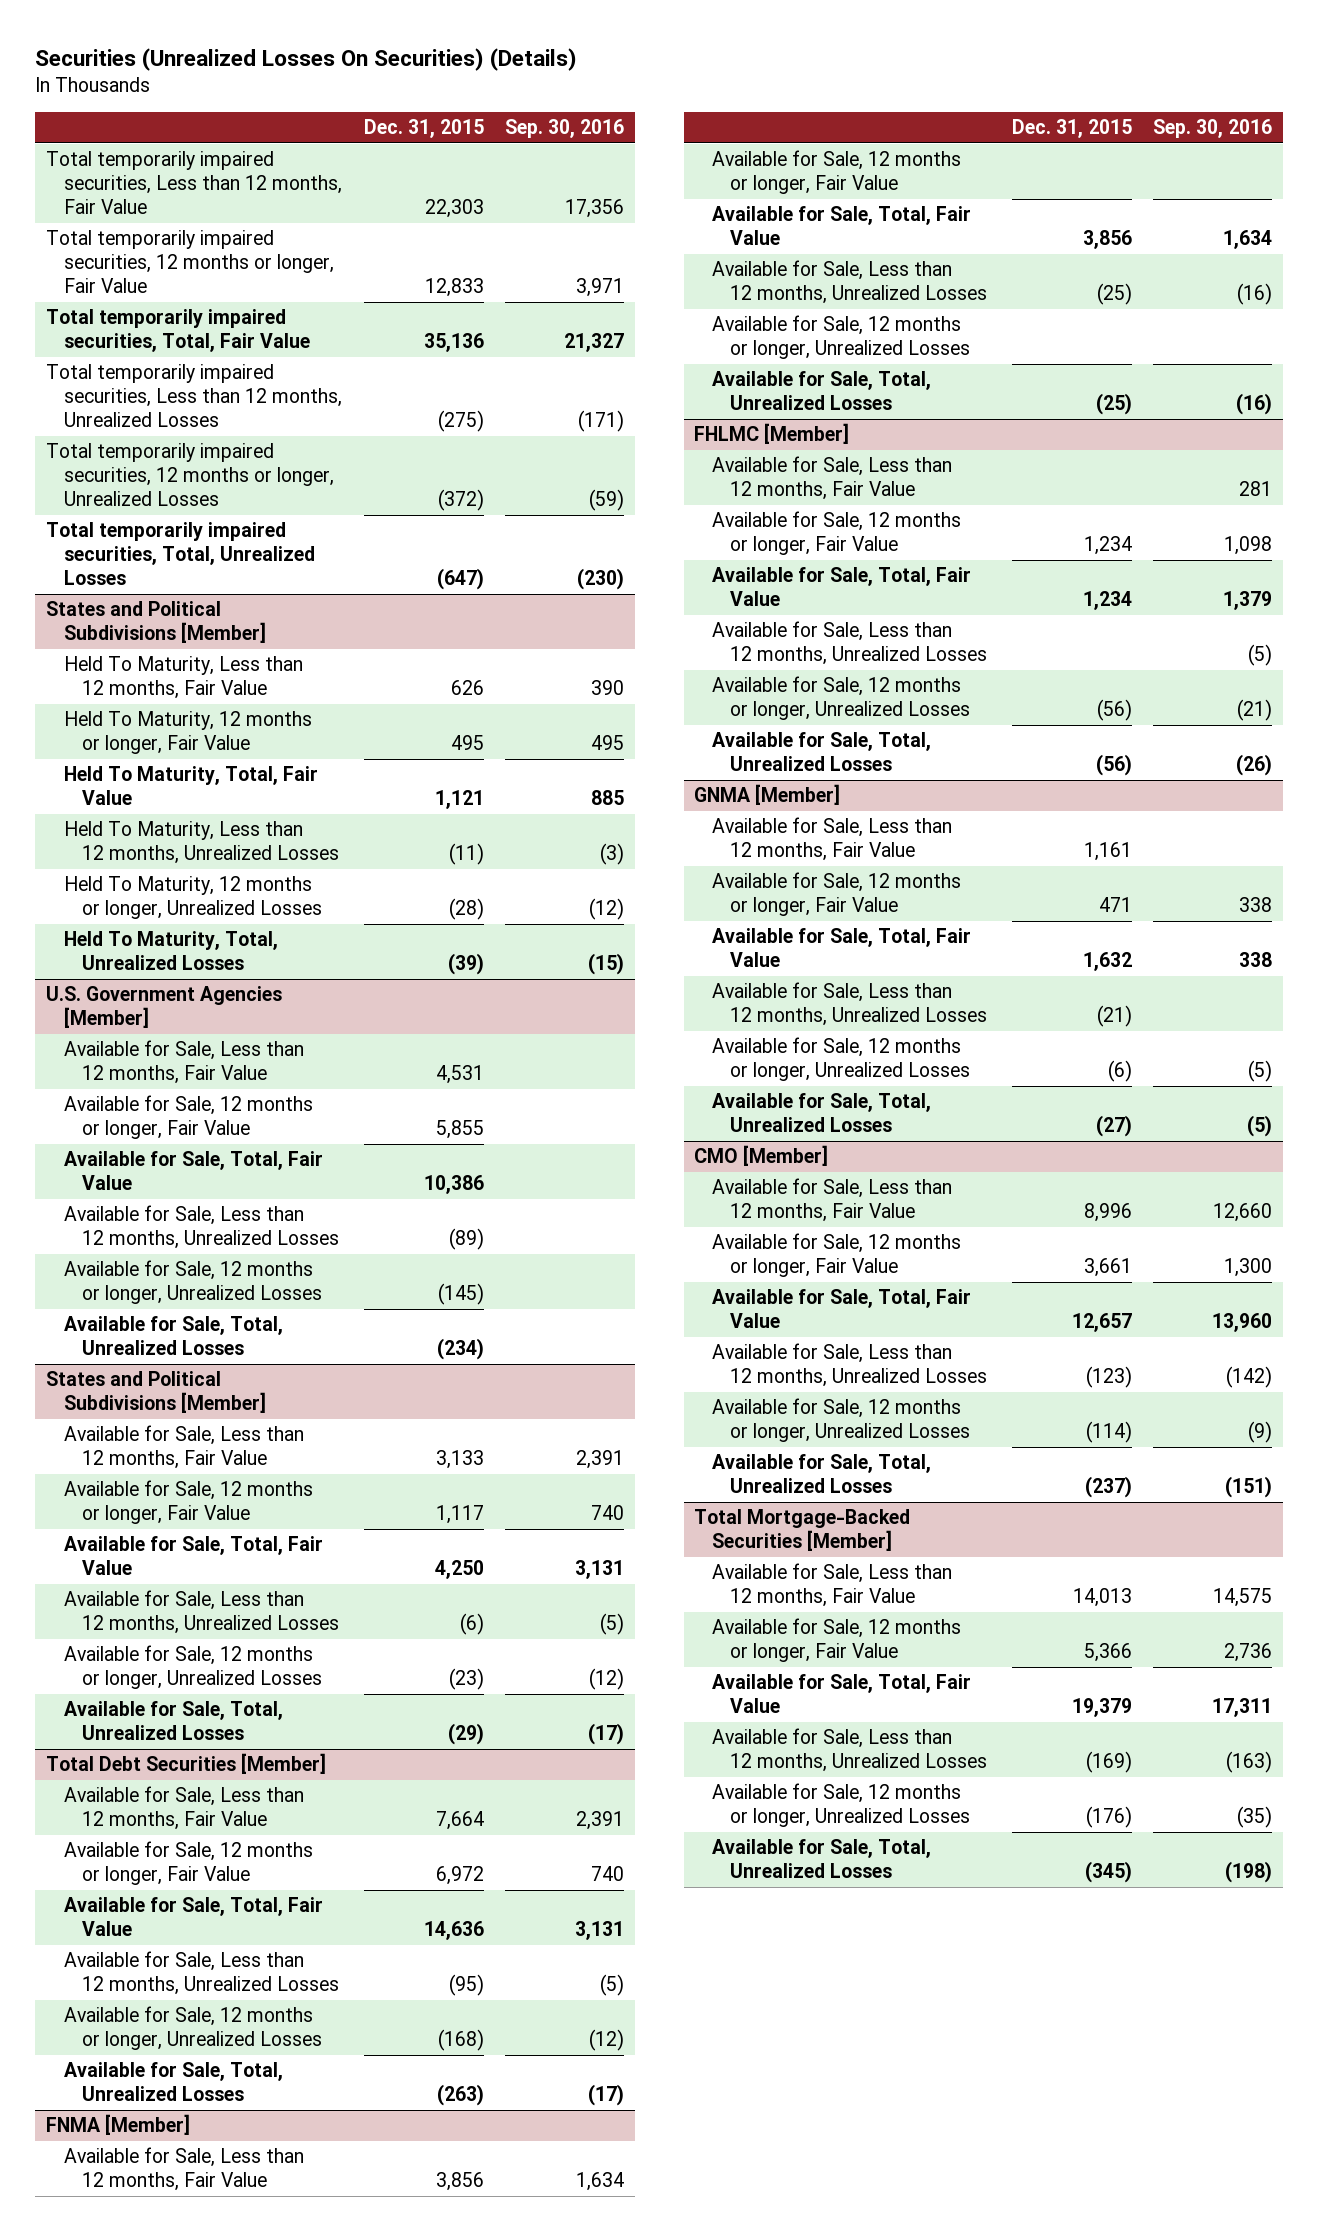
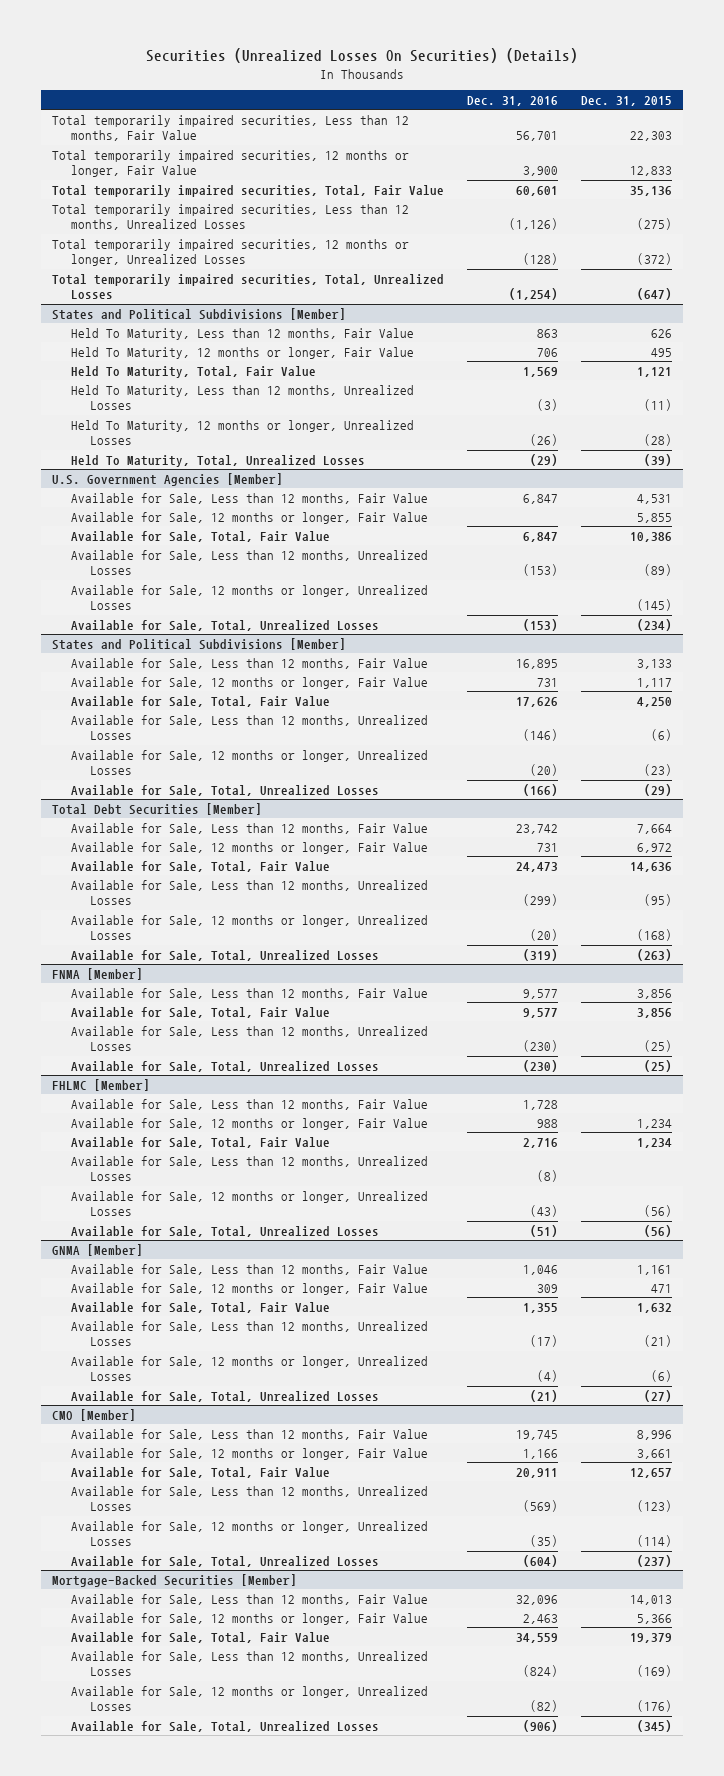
- | Dec. 31, 2015 | Sep. 30, 2016
+ | Dec. 31, 2016 | Dec. 31, 2015
@ FNMA [Member]
- Available for Sale, 12 months or longer, Fair Value
- Available for Sale, 12 months or longer, Unrealized Losses
- Total Mortgage-Backed Securities [Member]
+ Mortgage-Backed Securities [Member]

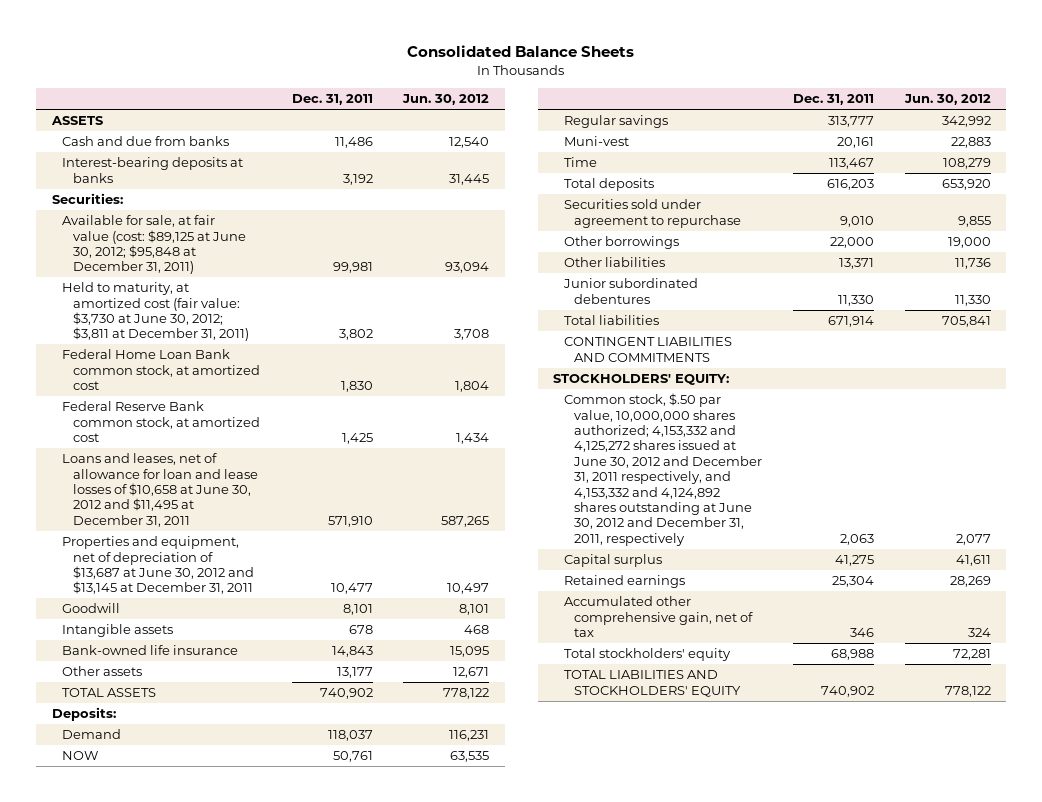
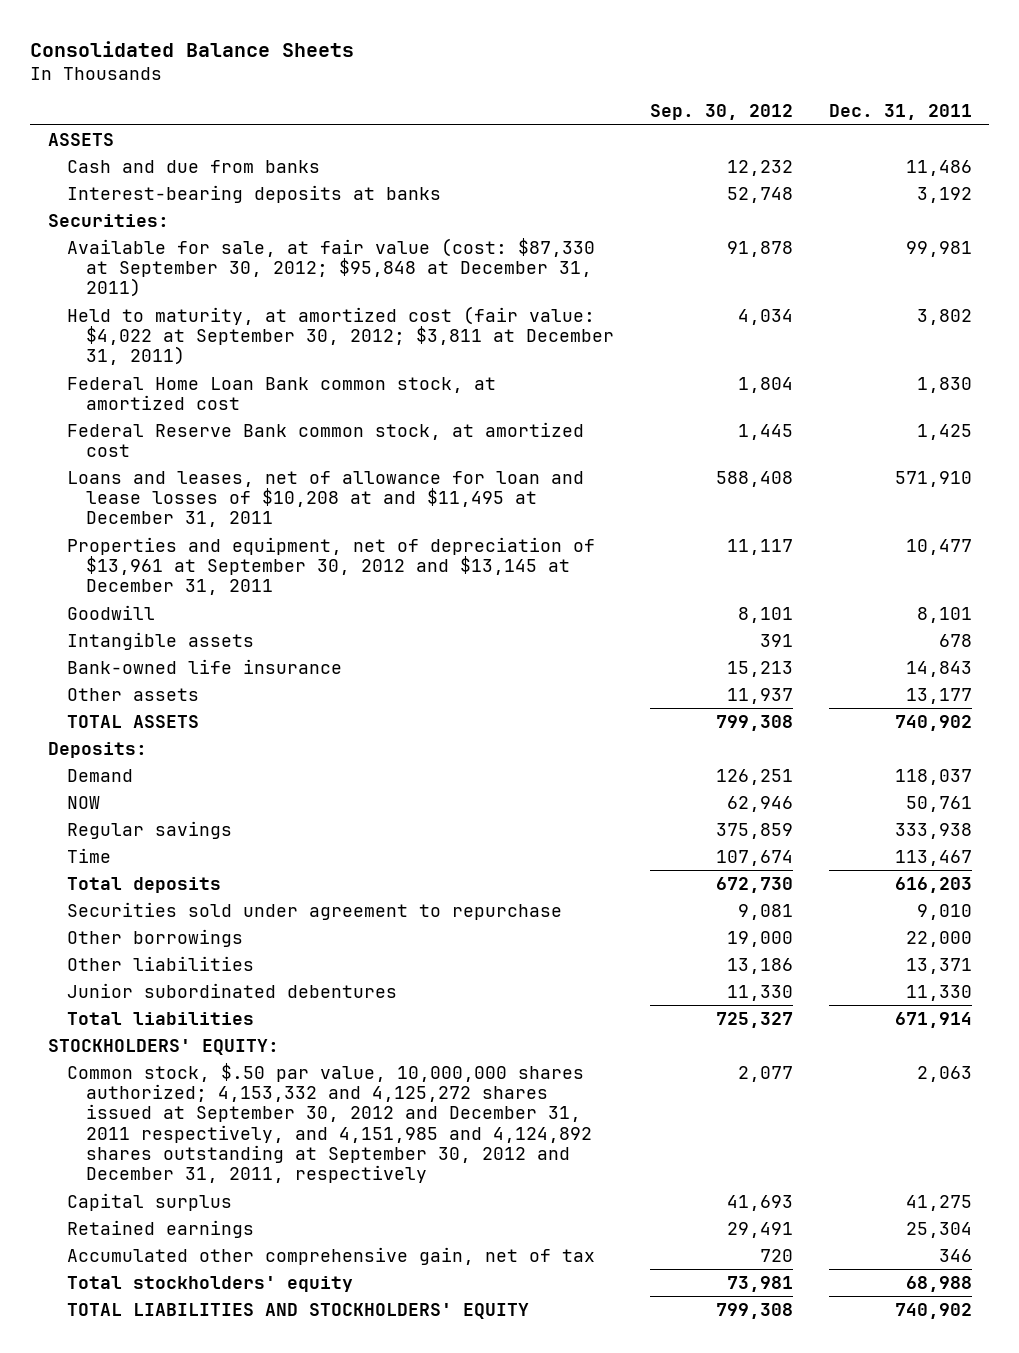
- | Dec. 31, 2011 | Jun. 30, 2012
+ | Sep. 30, 2012 | Dec. 31, 2011
- Available for sale, at fair value (cost: $89,125 at June 30, 2012; $95,848 at December 31, 2011) | 99,981 | 93,094
- Held to maturity, at amortized cost (fair value: $3,730 at June 30, 2012; $3,811 at December 31, 2011) | 3,802 | 3,708
+ Available for sale, at fair value (cost: $87,330 at September 30, 2012; $95,848 at December 31, 2011) | 91,878 | 99,981
+ Held to maturity, at amortized cost (fair value: $4,022 at September 30, 2012; $3,811 at December 31, 2011) | 4,034 | 3,802
- Loans and leases, net of allowance for loan and lease losses of $10,658 at June 30, 2012 and $11,495 at December 31, 2011 | 571,910 | 587,265
- Properties and equipment, net of depreciation of $13,687 at June 30, 2012 and $13,145 at December 31, 2011 | 10,477 | 10,497
+ Loans and leases, net of allowance for loan and lease losses of $10,208 at and $11,495 at December 31, 2011 | 588,408 | 571,910
+ Properties and equipment, net of depreciation of $13,961 at September 30, 2012 and $13,145 at December 31, 2011 | 11,117 | 10,477
- Regular savings | 313,777 | 342,992
- Muni-vest | 20,161 | 22,883
+ Regular savings | 375,859 | 333,938
- CONTINGENT LIABILITIES AND COMMITMENTS
- Common stock, $.50 par value, 10,000,000 shares authorized; 4,153,332 and 4,125,272 shares issued at June 30, 2012 and December 31, 2011 respectively, and 4,153,332 and 4,124,892 shares outstanding at June 30, 2012 and December 31, 2011, respectively | 2,063 | 2,077
+ Common stock, $.50 par value, 10,000,000 shares authorized; 4,153,332 and 4,125,272 shares issued at September 30, 2012 and December 31, 2011 respectively, and 4,151,985 and 4,124,892 shares outstanding at September 30, 2012 and December 31, 2011, respectively | 2,077 | 2,063

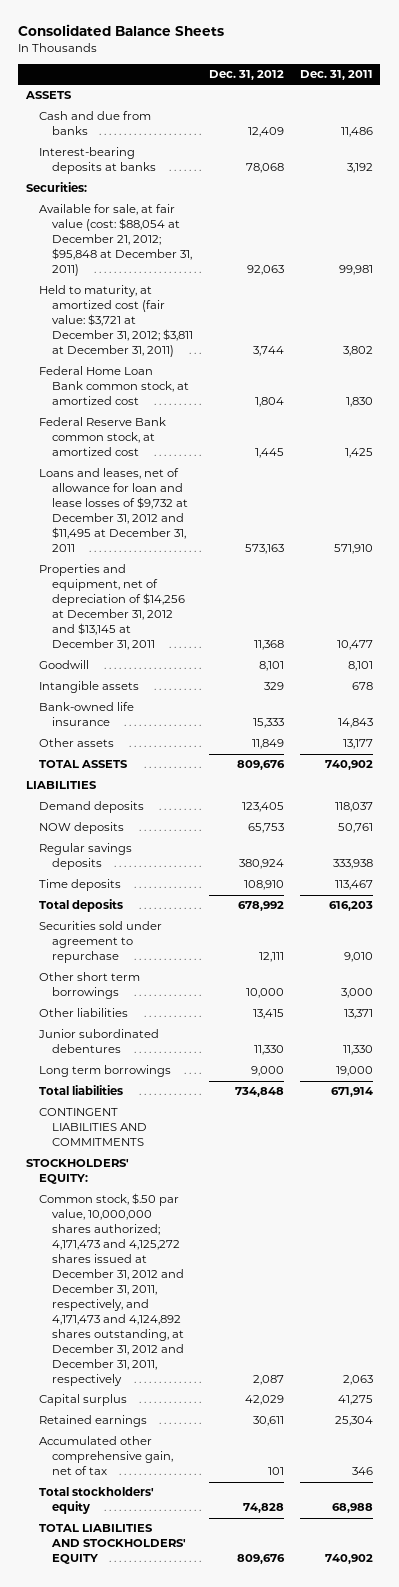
- | Sep. 30, 2012 | Dec. 31, 2011
+ | Dec. 31, 2012 | Dec. 31, 2011
- Available for sale, at fair value (cost: $87,330 at September 30, 2012; $95,848 at December 31, 2011) | 91,878 | 99,981
- Held to maturity, at amortized cost (fair value: $4,022 at September 30, 2012; $3,811 at December 31, 2011) | 4,034 | 3,802
+ Available for sale, at fair value (cost: $88,054 at December 21, 2012; $95,848 at December 31, 2011) | 92,063 | 99,981
+ Held to maturity, at amortized cost (fair value: $3,721 at December 31, 2012; $3,811 at December 31, 2011) | 3,744 | 3,802
- Loans and leases, net of allowance for loan and lease losses of $10,208 at and $11,495 at December 31, 2011 | 588,408 | 571,910
- Properties and equipment, net of depreciation of $13,961 at September 30, 2012 and $13,145 at December 31, 2011 | 11,117 | 10,477
+ Loans and leases, net of allowance for loan and lease losses of $9,732 at December 31, 2012 and $11,495 at December 31, 2011 | 573,163 | 571,910
+ Properties and equipment, net of depreciation of $14,256 at December 31, 2012 and $13,145 at December 31, 2011 | 11,368 | 10,477
- Deposits:
- Demand | 126,251 | 118,037
- NOW | 62,946 | 50,761
- Regular savings | 375,859 | 333,938
- Time | 107,674 | 113,467
+ LIABILITIES
+ Demand deposits | 123,405 | 118,037
+ NOW deposits | 65,753 | 50,761
+ Regular savings deposits | 380,924 | 333,938
+ Time deposits | 108,910 | 113,467
- Other borrowings | 19,000 | 22,000
+ Other short term borrowings | 10,000 | 3,000
+ Long term borrowings | 9,000 | 19,000
+ CONTINGENT LIABILITIES AND COMMITMENTS
- Common stock, $.50 par value, 10,000,000 shares authorized; 4,153,332 and 4,125,272 shares issued at September 30, 2012 and December 31, 2011 respectively, and 4,151,985 and 4,124,892 shares outstanding at September 30, 2012 and December 31, 2011, respectively | 2,077 | 2,063
+ Common stock, $.50 par value, 10,000,000 shares authorized; 4,171,473 and 4,125,272 shares issued at December 31, 2012 and December 31, 2011, respectively, and 4,171,473 and 4,124,892 shares outstanding, at December 31, 2012 and December 31, 2011, respectively | 2,087 | 2,063

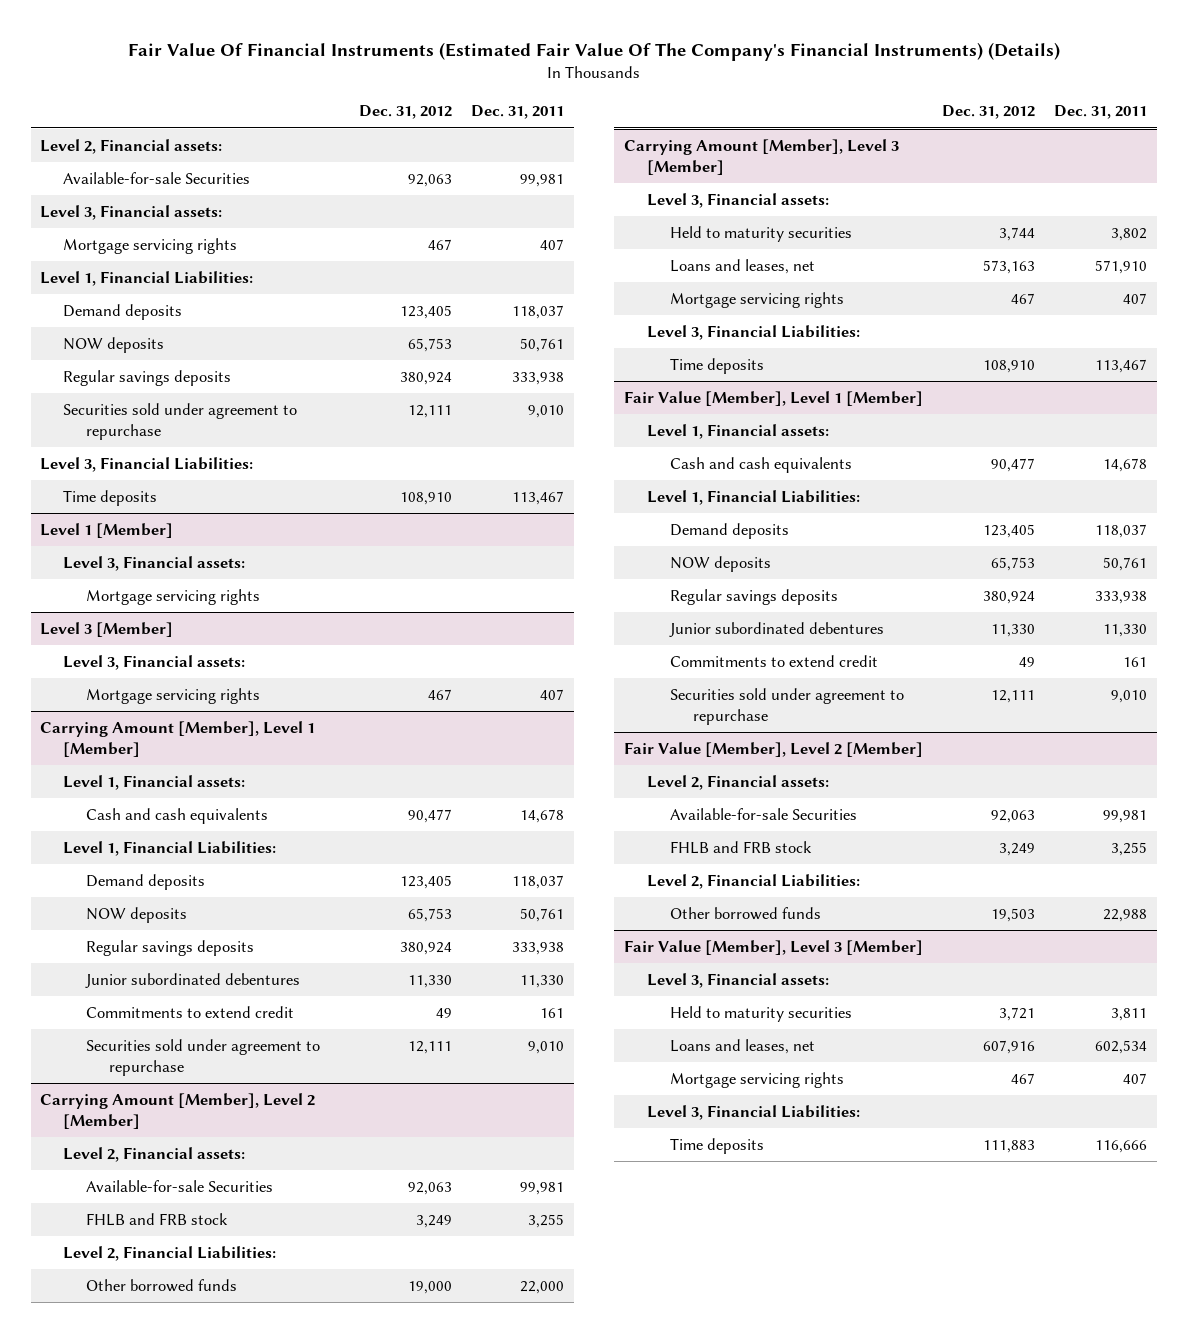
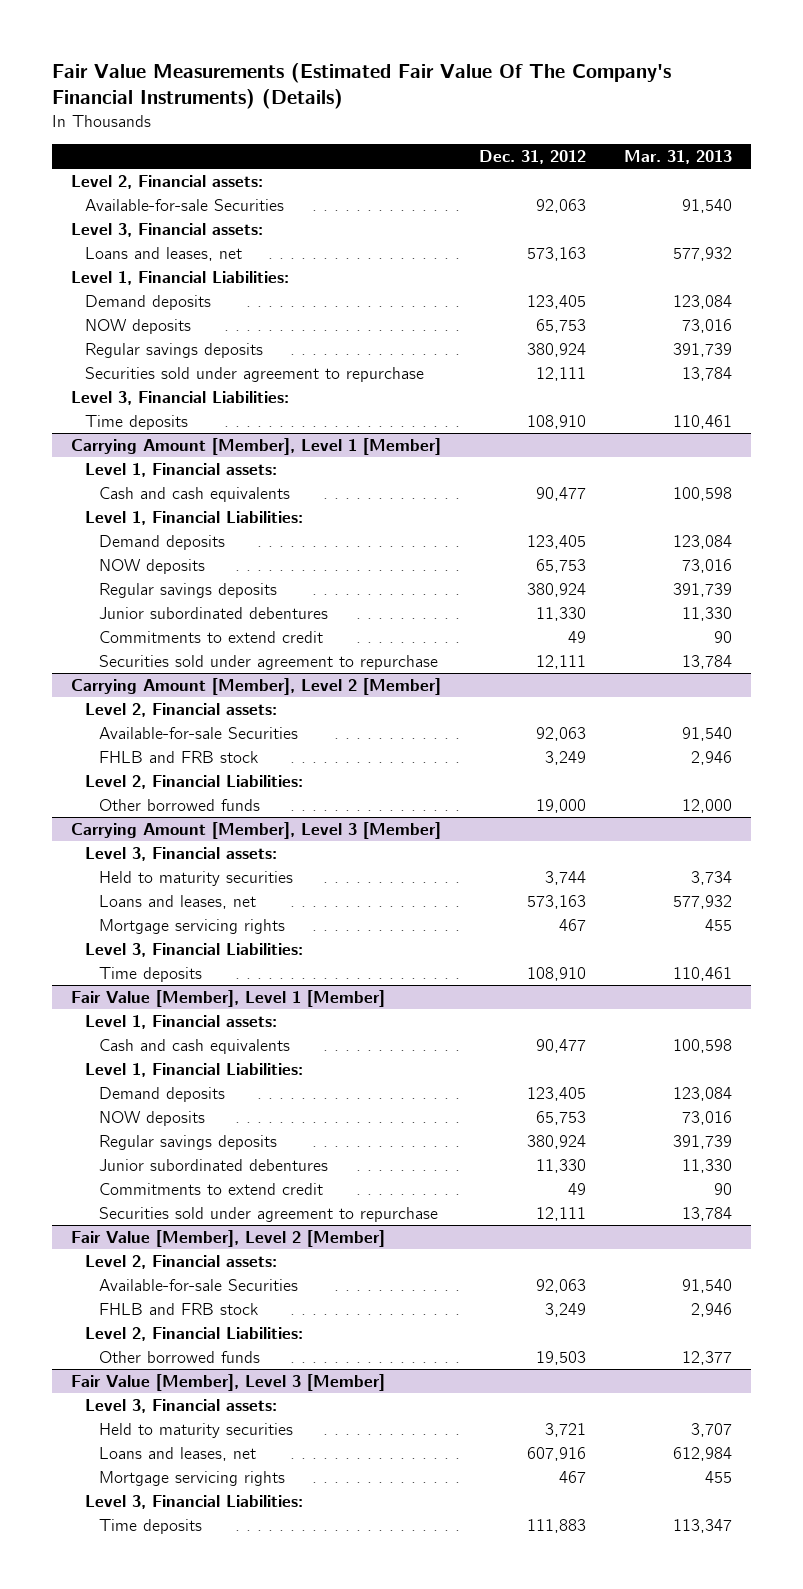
- Fair Value Of Financial Instruments (Estimated Fair Value Of The Company's Financial Instruments) (Details)
+ Fair Value Measurements (Estimated Fair Value Of The Company's Financial Instruments) (Details)
- | Dec. 31, 2012 | Dec. 31, 2011
+ | Dec. 31, 2012 | Mar. 31, 2013
- Mortgage servicing rights | 467 | 407
+ Loans and leases, net | 573,163 | 577,932
- Level 1 [Member]
- Level 3, Financial assets:
- Mortgage servicing rights
- Level 3 [Member]
- Level 3, Financial assets:
- Mortgage servicing rights | 467 | 407

